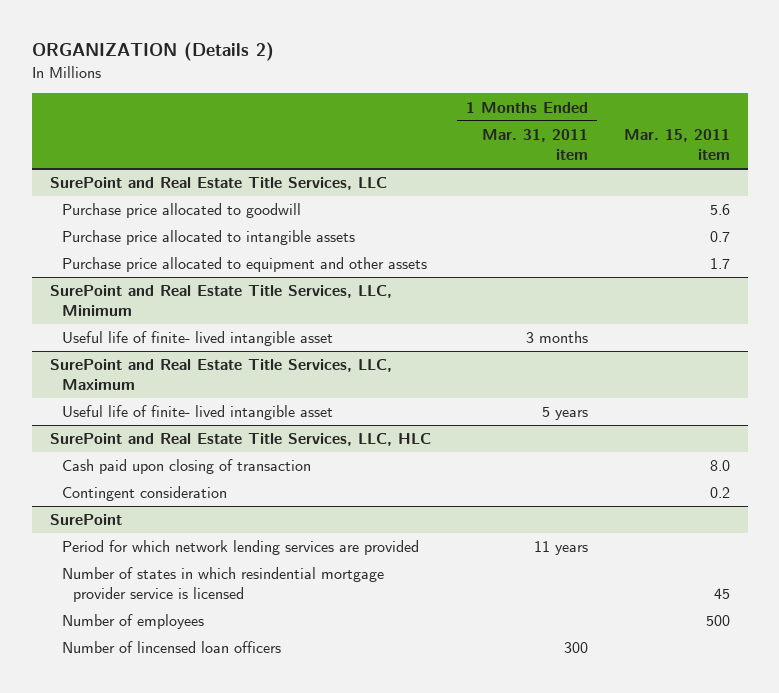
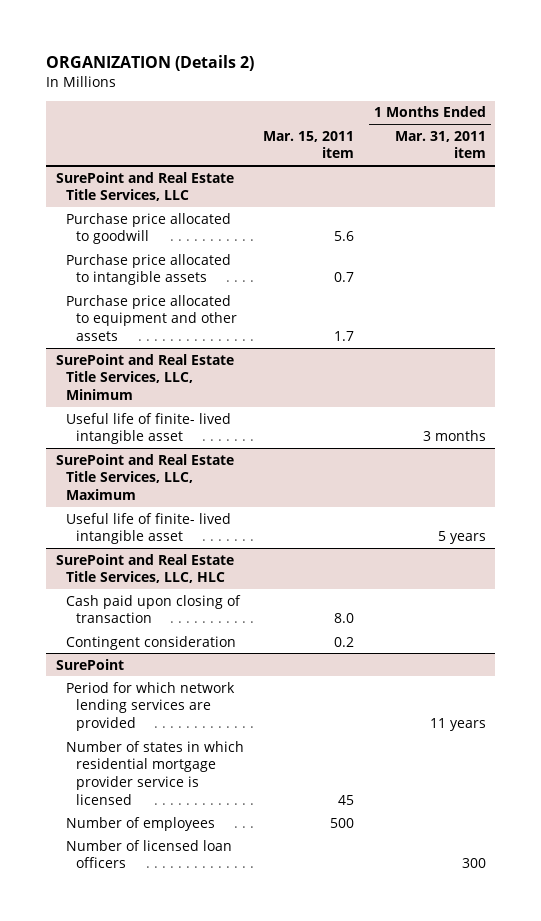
- | 1 Months Ended Mar. 31, 2011 item | Mar. 15, 2011 item
+ | Mar. 15, 2011 item | 1 Months Ended Mar. 31, 2011 item
@ SurePoint
- Number of states in which resindential mortgage provider service is licensed | | 45
+ Number of states in which residential mortgage provider service is licensed | 45 |
- Number of lincensed loan officers | 300 |
+ Number of licensed loan officers | | 300

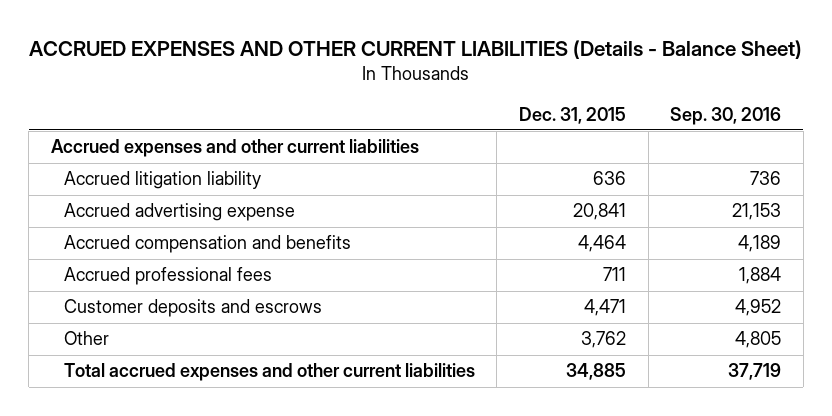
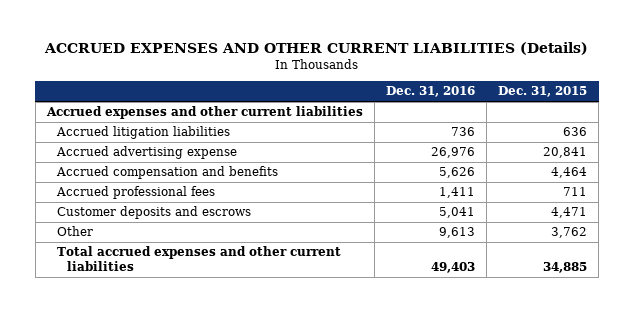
- ACCRUED EXPENSES AND OTHER CURRENT LIABILITIES (Details - Balance Sheet)
+ ACCRUED EXPENSES AND OTHER CURRENT LIABILITIES (Details)
- | Dec. 31, 2015 | Sep. 30, 2016
+ | Dec. 31, 2016 | Dec. 31, 2015
- Accrued litigation liability | 636 | 736
+ Accrued litigation liabilities | 736 | 636

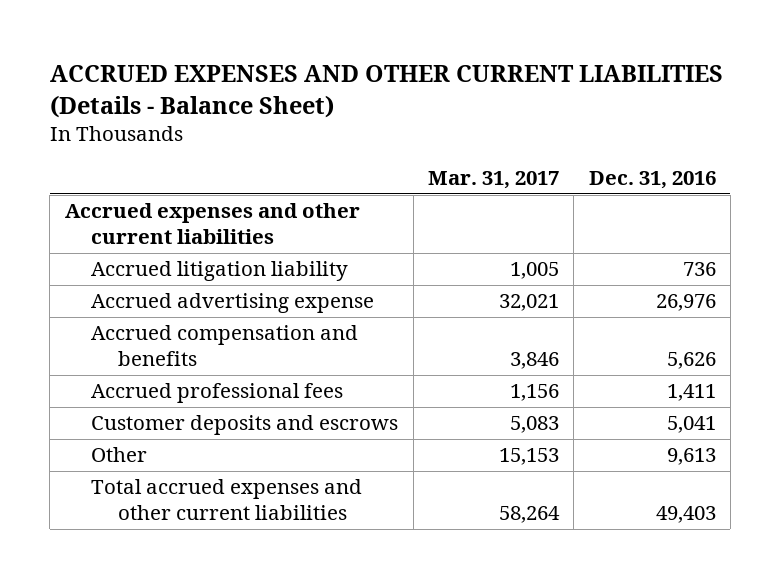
- ACCRUED EXPENSES AND OTHER CURRENT LIABILITIES (Details)
+ ACCRUED EXPENSES AND OTHER CURRENT LIABILITIES (Details - Balance Sheet)
- | Dec. 31, 2016 | Dec. 31, 2015
+ | Mar. 31, 2017 | Dec. 31, 2016
- Accrued litigation liabilities | 736 | 636
+ Accrued litigation liability | 1,005 | 736

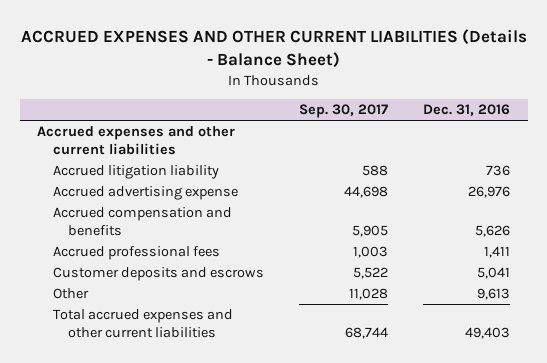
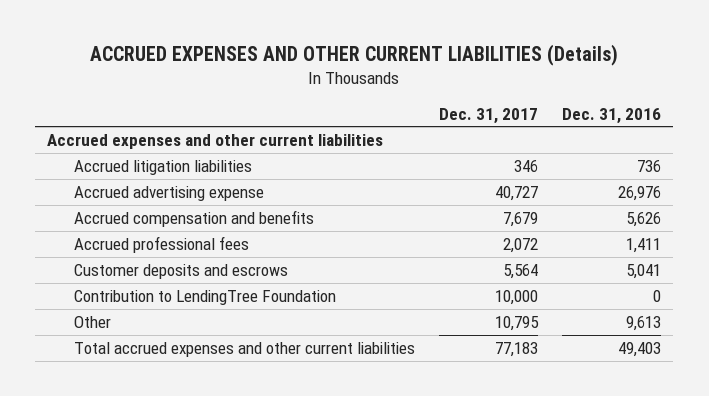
- ACCRUED EXPENSES AND OTHER CURRENT LIABILITIES (Details - Balance Sheet)
+ ACCRUED EXPENSES AND OTHER CURRENT LIABILITIES (Details)
- | Sep. 30, 2017 | Dec. 31, 2016
+ | Dec. 31, 2017 | Dec. 31, 2016
- Accrued litigation liability | 588 | 736
+ Accrued litigation liabilities | 346 | 736
+ Contribution to LendingTree Foundation | 10,000 | 0

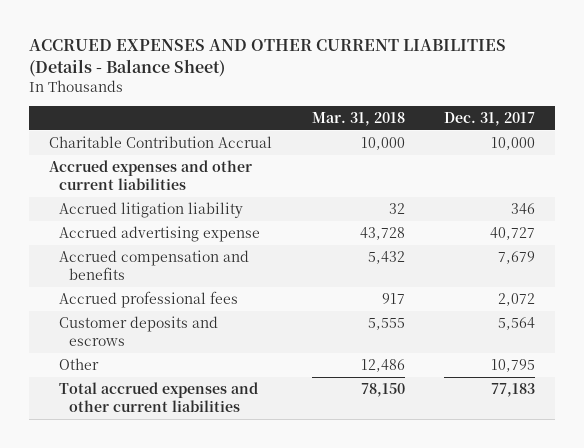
- ACCRUED EXPENSES AND OTHER CURRENT LIABILITIES (Details)
+ ACCRUED EXPENSES AND OTHER CURRENT LIABILITIES (Details - Balance Sheet)
- | Dec. 31, 2017 | Dec. 31, 2016
+ | Mar. 31, 2018 | Dec. 31, 2017
+ Charitable Contribution Accrual | 10,000 | 10,000
- Accrued litigation liabilities | 346 | 736
+ Accrued litigation liability | 32 | 346
- Contribution to LendingTree Foundation | 10,000 | 0

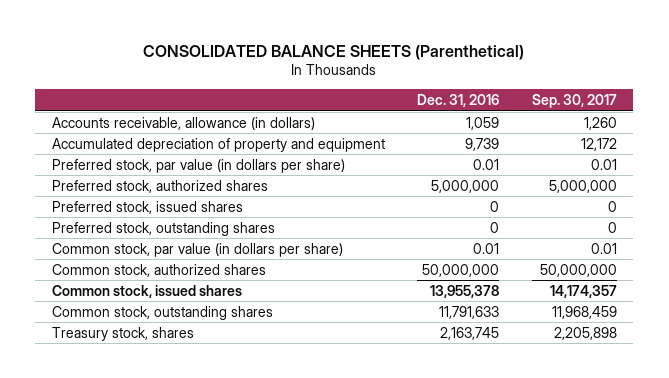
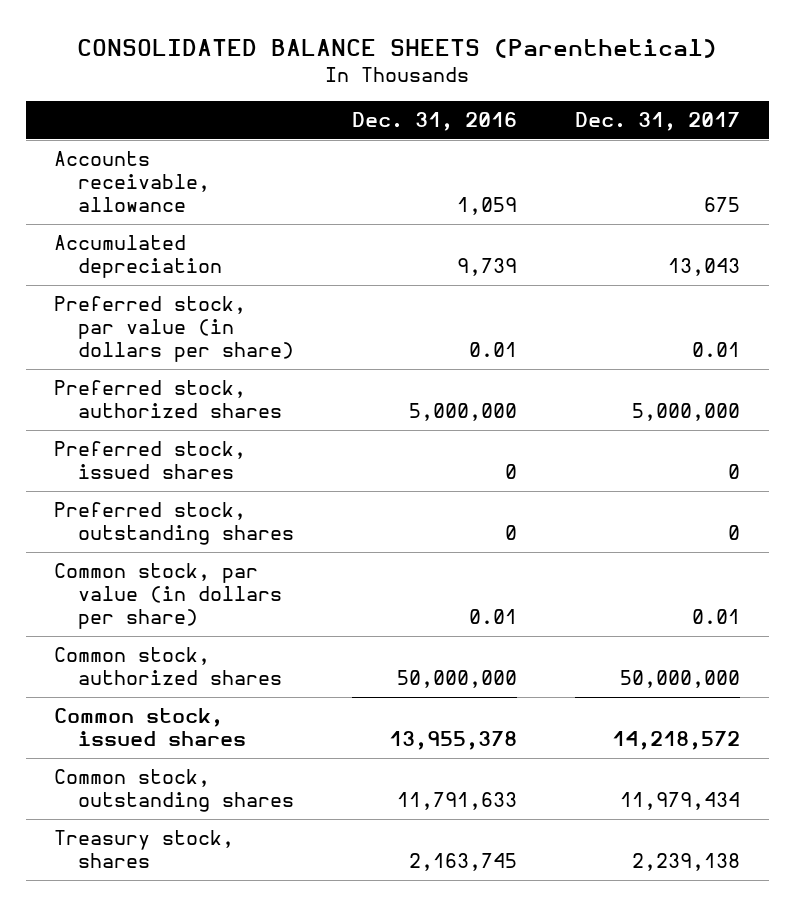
- | Dec. 31, 2016 | Sep. 30, 2017
+ | Dec. 31, 2016 | Dec. 31, 2017
- Accounts receivable, allowance (in dollars) | 1,059 | 1,260
- Accumulated depreciation of property and equipment | 9,739 | 12,172
+ Accounts receivable, allowance | 1,059 | 675
+ Accumulated depreciation | 9,739 | 13,043

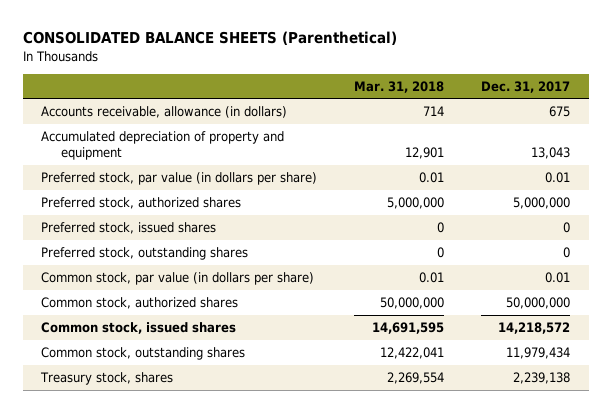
- | Dec. 31, 2016 | Dec. 31, 2017
+ | Mar. 31, 2018 | Dec. 31, 2017
- Accounts receivable, allowance | 1,059 | 675
- Accumulated depreciation | 9,739 | 13,043
+ Accounts receivable, allowance (in dollars) | 714 | 675
+ Accumulated depreciation of property and equipment | 12,901 | 13,043

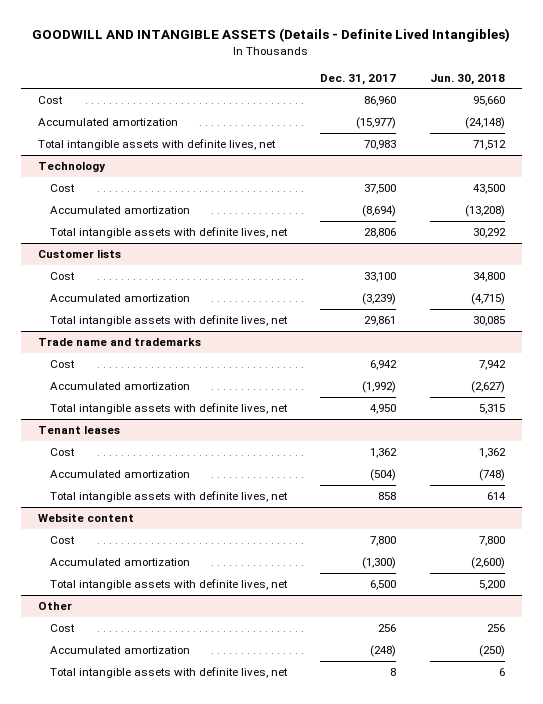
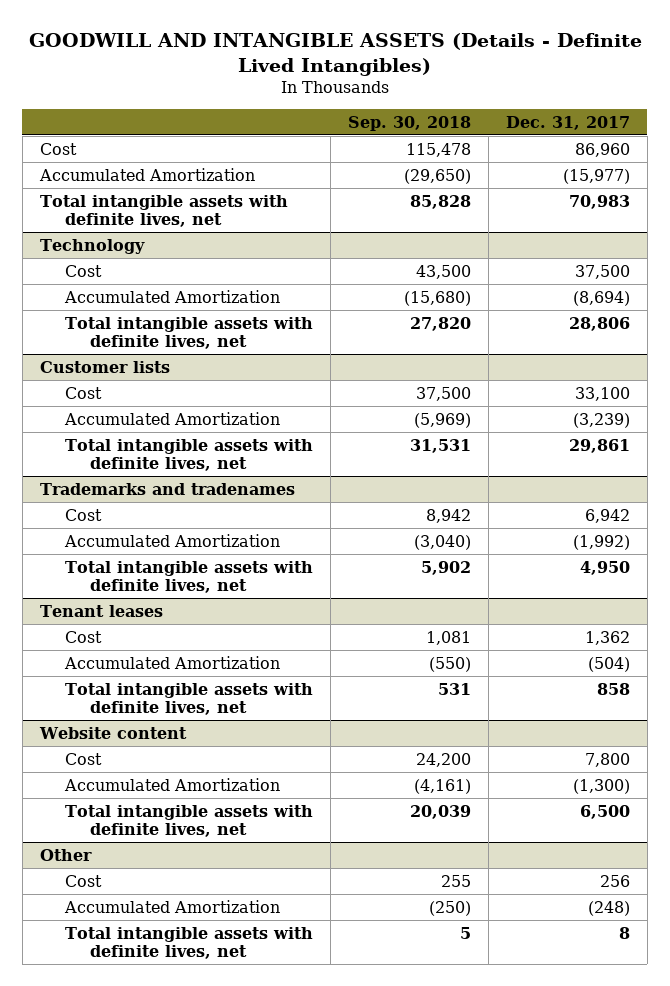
- | Dec. 31, 2017 | Jun. 30, 2018
+ | Sep. 30, 2018 | Dec. 31, 2017
- Accumulated amortization | (15,977) | (24,148)
+ Accumulated Amortization | (29,650) | (15,977)
@ Technology
- Accumulated amortization | (8,694) | (13,208)
+ Accumulated Amortization | (15,680) | (8,694)
@ Customer lists
- Accumulated amortization | (3,239) | (4,715)
+ Accumulated Amortization | (5,969) | (3,239)
- Trade name and trademarks
+ Trademarks and tradenames
- Accumulated amortization | (1,992) | (2,627)
+ Accumulated Amortization | (3,040) | (1,992)
@ Tenant leases
- Accumulated amortization | (504) | (748)
+ Accumulated Amortization | (550) | (504)
@ Website content
- Accumulated amortization | (1,300) | (2,600)
+ Accumulated Amortization | (4,161) | (1,300)
@ Other
- Accumulated amortization | (248) | (250)
+ Accumulated Amortization | (250) | (248)

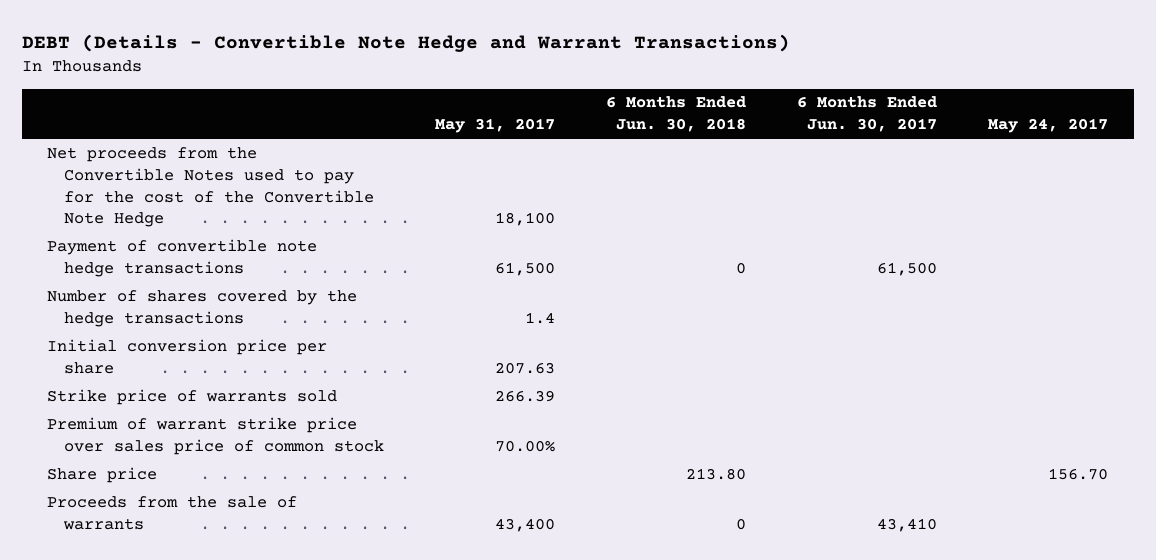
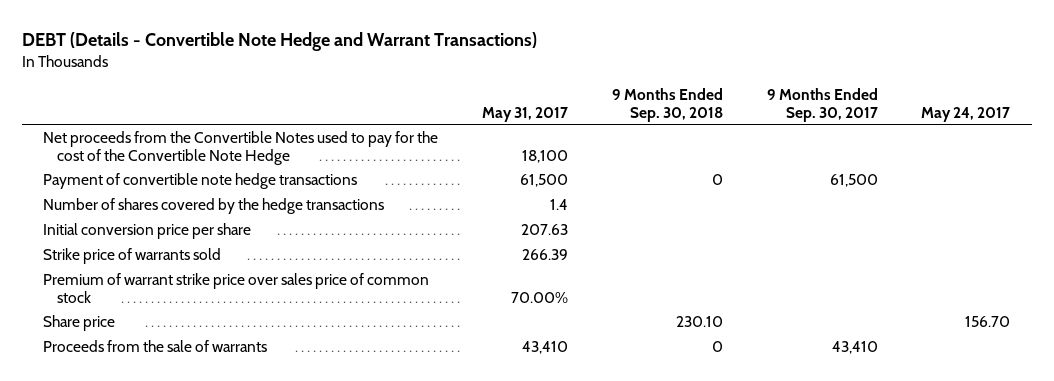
- | May 31, 2017 | 6 Months Ended Jun. 30, 2018 | 6 Months Ended Jun. 30, 2017 | May 24, 2017
+ | May 31, 2017 | 9 Months Ended Sep. 30, 2018 | 9 Months Ended Sep. 30, 2017 | May 24, 2017
- Proceeds from the sale of warrants | 43,400 | 0 | 43,410 |
+ Proceeds from the sale of warrants | 43,410 | 0 | 43,410 |

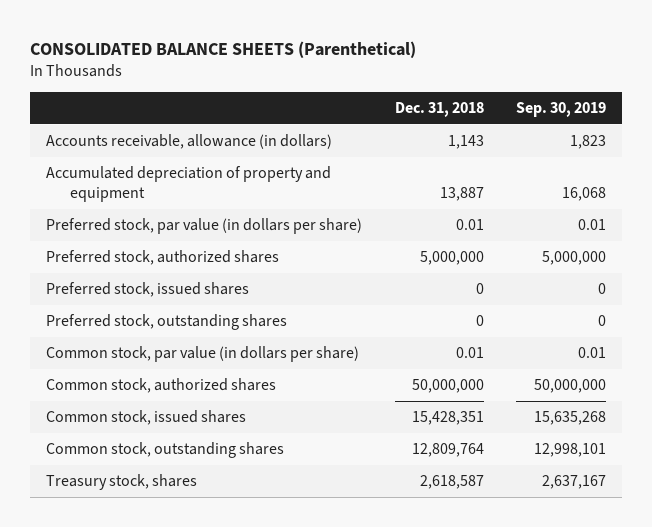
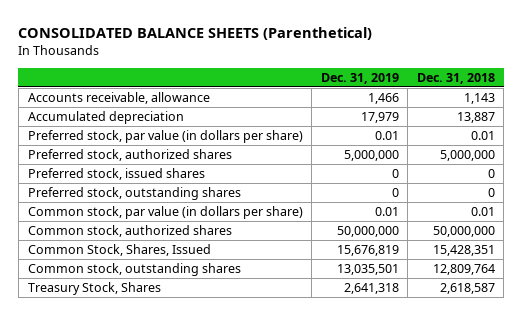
- | Dec. 31, 2018 | Sep. 30, 2019
+ | Dec. 31, 2019 | Dec. 31, 2018
- Accounts receivable, allowance (in dollars) | 1,143 | 1,823
- Accumulated depreciation of property and equipment | 13,887 | 16,068
+ Accounts receivable, allowance | 1,466 | 1,143
+ Accumulated depreciation | 17,979 | 13,887
- Common stock, issued shares | 15,428,351 | 15,635,268
+ Common Stock, Shares, Issued | 15,676,819 | 15,428,351
- Treasury stock, shares | 2,618,587 | 2,637,167
+ Treasury Stock, Shares | 2,641,318 | 2,618,587

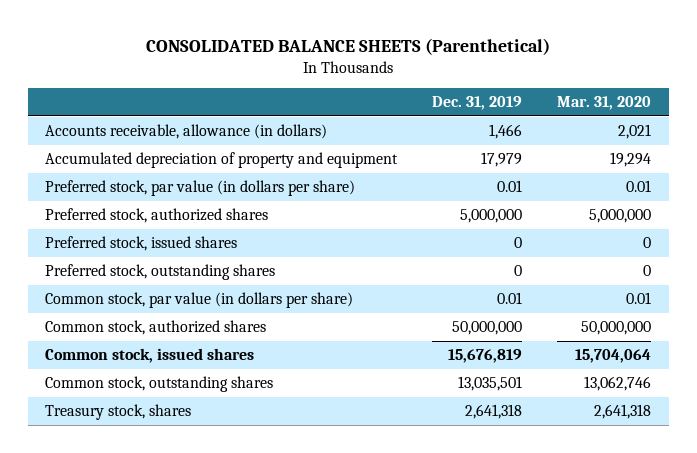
- | Dec. 31, 2019 | Dec. 31, 2018
+ | Dec. 31, 2019 | Mar. 31, 2020
- Accounts receivable, allowance | 1,466 | 1,143
- Accumulated depreciation | 17,979 | 13,887
+ Accounts receivable, allowance (in dollars) | 1,466 | 2,021
+ Accumulated depreciation of property and equipment | 17,979 | 19,294
- Common Stock, Shares, Issued | 15,676,819 | 15,428,351
+ Common stock, issued shares | 15,676,819 | 15,704,064
- Treasury Stock, Shares | 2,641,318 | 2,618,587
+ Treasury stock, shares | 2,641,318 | 2,641,318

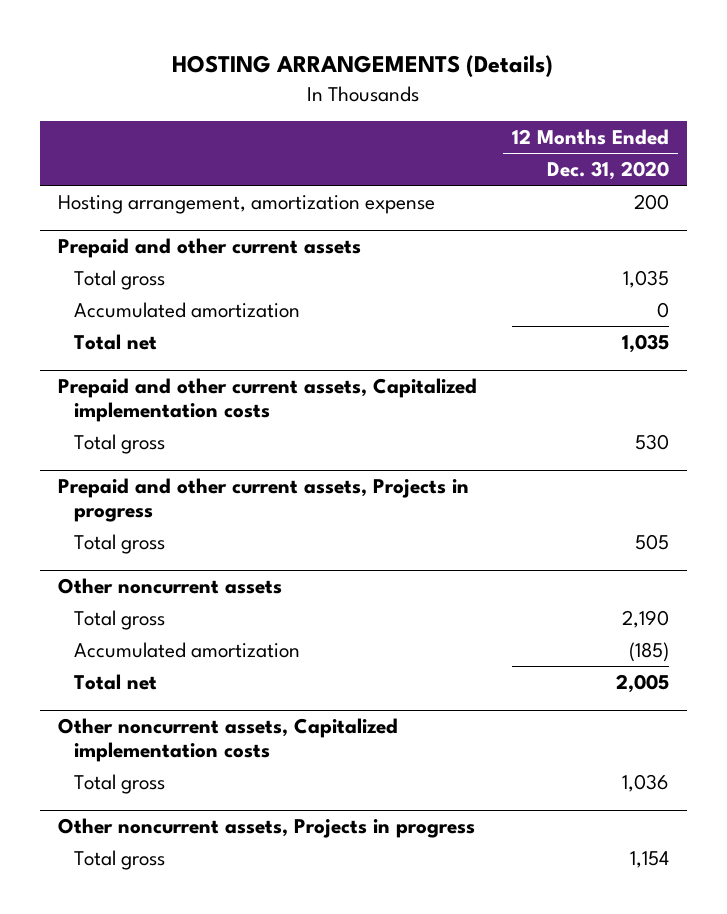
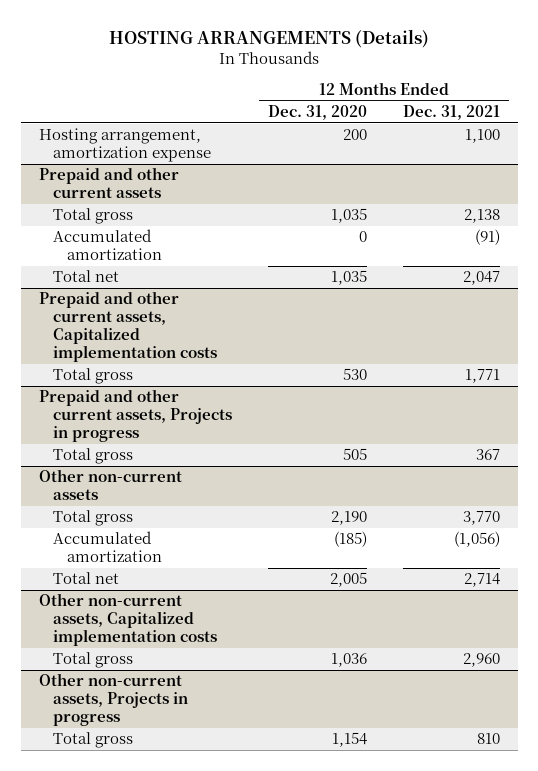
- | 12 Months Ended Dec. 31, 2020
+ | 12 Months Ended Dec. 31, 2020 | 12 Months Ended Dec. 31, 2021
- Other noncurrent assets
+ Other non-current assets
- Other noncurrent assets, Capitalized implementation costs
+ Other non-current assets, Capitalized implementation costs
- Other noncurrent assets, Projects in progress
+ Other non-current assets, Projects in progress

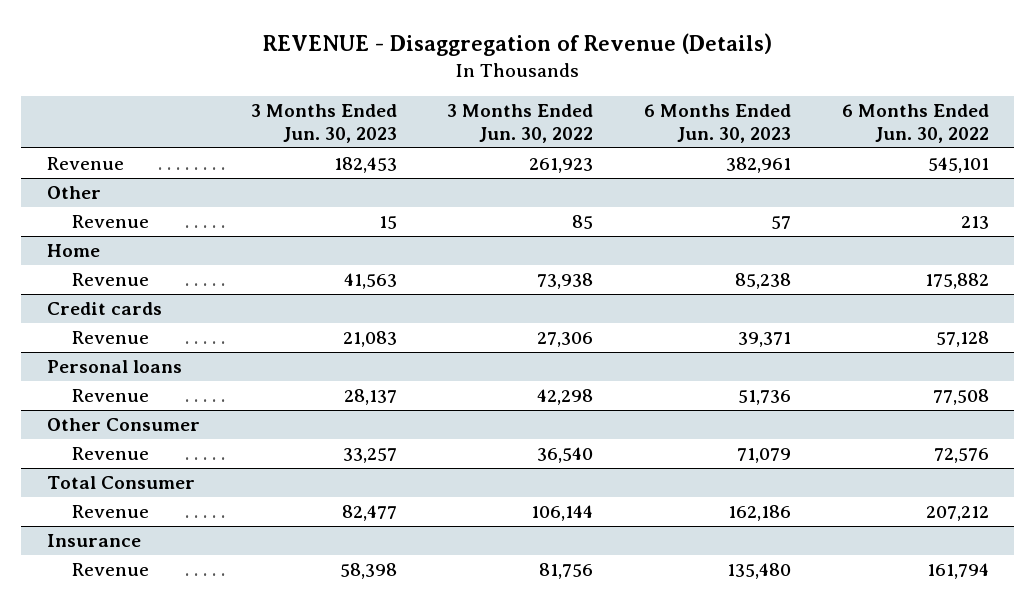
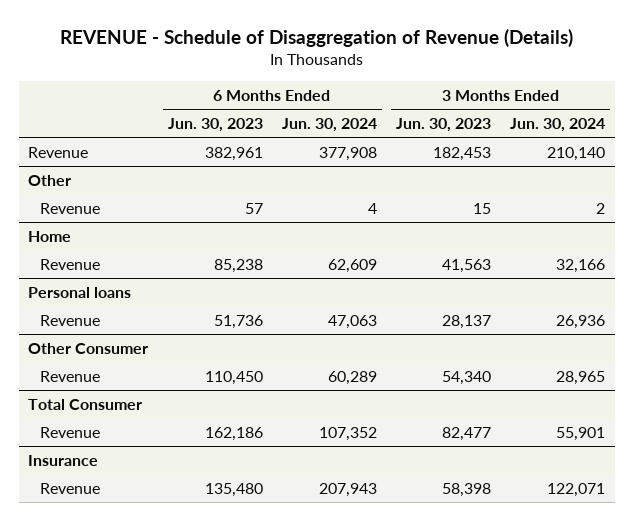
- REVENUE - Disaggregation of Revenue (Details)
+ REVENUE - Schedule of Disaggregation of Revenue (Details)
- | 3 Months Ended Jun. 30, 2023 | 3 Months Ended Jun. 30, 2022 | 6 Months Ended Jun. 30, 2023 | 6 Months Ended Jun. 30, 2022
+ | 6 Months Ended Jun. 30, 2023 | 6 Months Ended Jun. 30, 2024 | 3 Months Ended Jun. 30, 2023 | 3 Months Ended Jun. 30, 2024
- Credit cards
- Revenue | 21,083 | 27,306 | 39,371 | 57,128
@ Other Consumer
- Revenue | 33,257 | 36,540 | 71,079 | 72,576
+ Revenue | 110,450 | 60,289 | 54,340 | 28,965

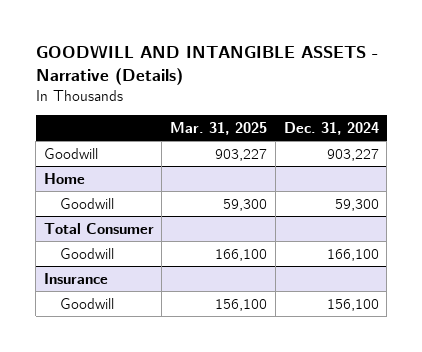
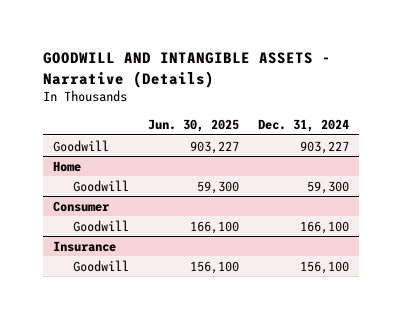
- | Mar. 31, 2025 | Dec. 31, 2024
+ | Jun. 30, 2025 | Dec. 31, 2024
- Total Consumer
+ Consumer

